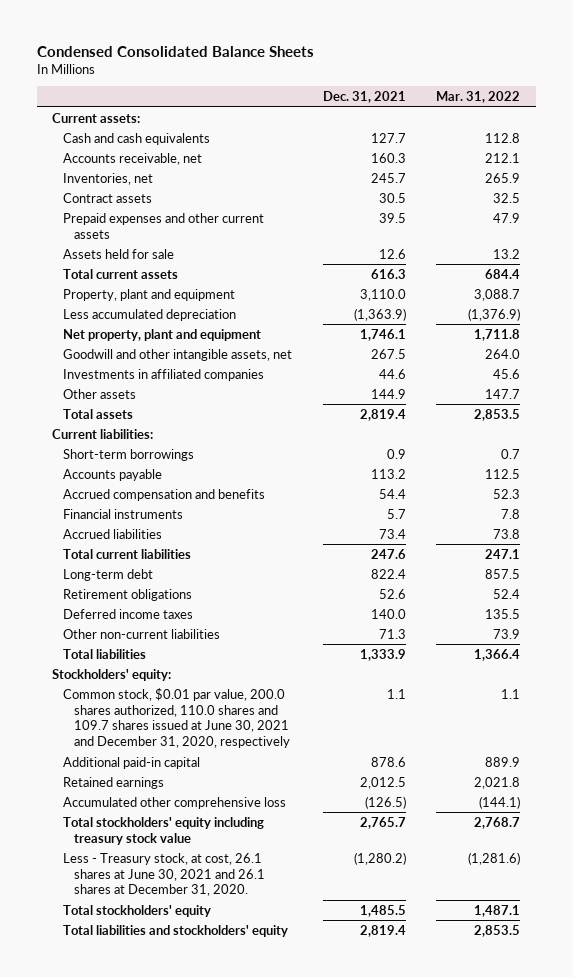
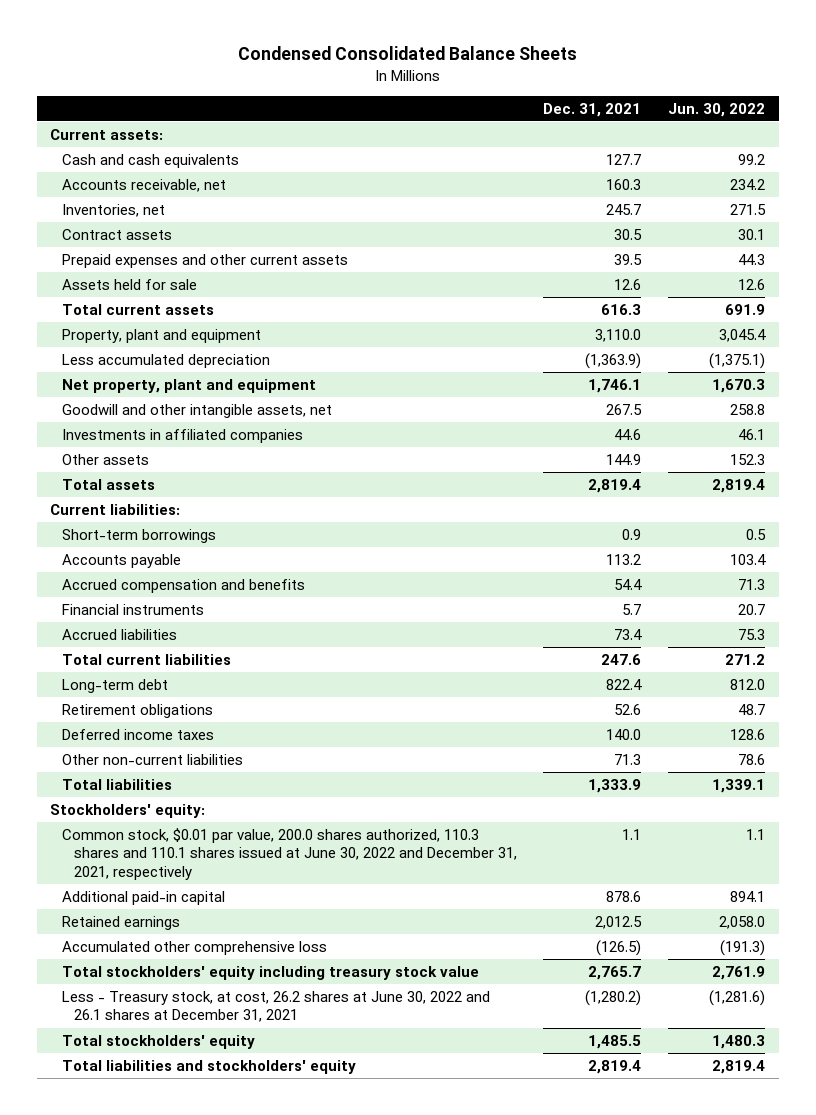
- | Dec. 31, 2021 | Mar. 31, 2022
+ | Dec. 31, 2021 | Jun. 30, 2022
- Common stock, $0.01 par value, 200.0 shares authorized, 110.0 shares and 109.7 shares issued at June 30, 2021 and December 31, 2020, respectively | 1.1 | 1.1
+ Common stock, $0.01 par value, 200.0 shares authorized, 110.3 shares and 110.1 shares issued at June 30, 2022 and December 31, 2021, respectively | 1.1 | 1.1
- Less - Treasury stock, at cost, 26.1 shares at June 30, 2021 and 26.1 shares at December 31, 2020. | (1,280.2) | (1,281.6)
+ Less - Treasury stock, at cost, 26.2 shares at June 30, 2022 and 26.1 shares at December 31, 2021 | (1,280.2) | (1,281.6)

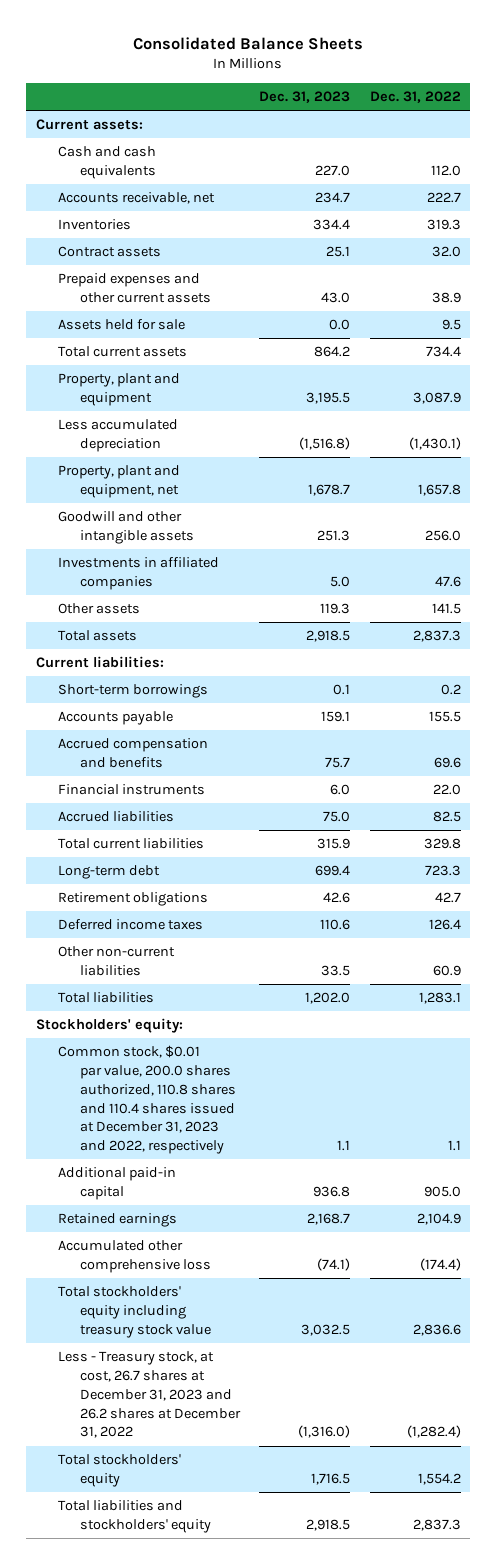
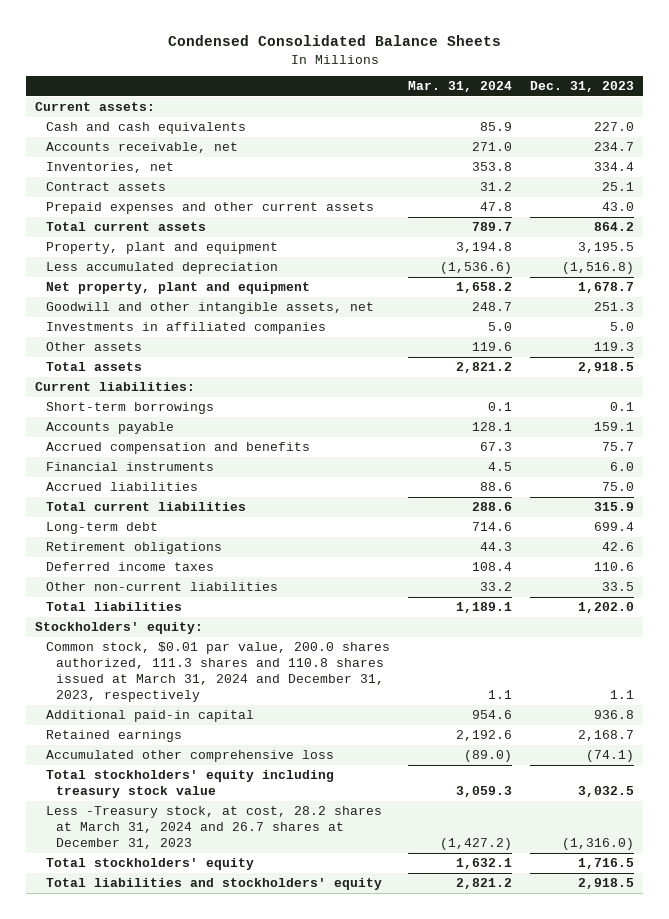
- Consolidated Balance Sheets
+ Condensed Consolidated Balance Sheets
- | Dec. 31, 2023 | Dec. 31, 2022
+ | Mar. 31, 2024 | Dec. 31, 2023
- Inventories | 334.4 | 319.3
+ Inventories, net | 353.8 | 334.4
- Assets held for sale | 0.0 | 9.5
- Property, plant and equipment, net | 1,678.7 | 1,657.8
- Goodwill and other intangible assets | 251.3 | 256.0
+ Net property, plant and equipment | 1,658.2 | 1,678.7
+ Goodwill and other intangible assets, net | 248.7 | 251.3
- Common stock, $0.01 par value, 200.0 shares authorized, 110.8 shares and 110.4 shares issued at December 31, 2023 and 2022, respectively | 1.1 | 1.1
+ Common stock, $0.01 par value, 200.0 shares authorized, 111.3 shares and 110.8 shares issued at March 31, 2024 and December 31, 2023, respectively | 1.1 | 1.1
- Less - Treasury stock, at cost, 26.7 shares at December 31, 2023 and 26.2 shares at December 31, 2022 | (1,316.0) | (1,282.4)
+ Less -Treasury stock, at cost, 28.2 shares at March 31, 2024 and 26.7 shares at December 31, 2023 | (1,427.2) | (1,316.0)

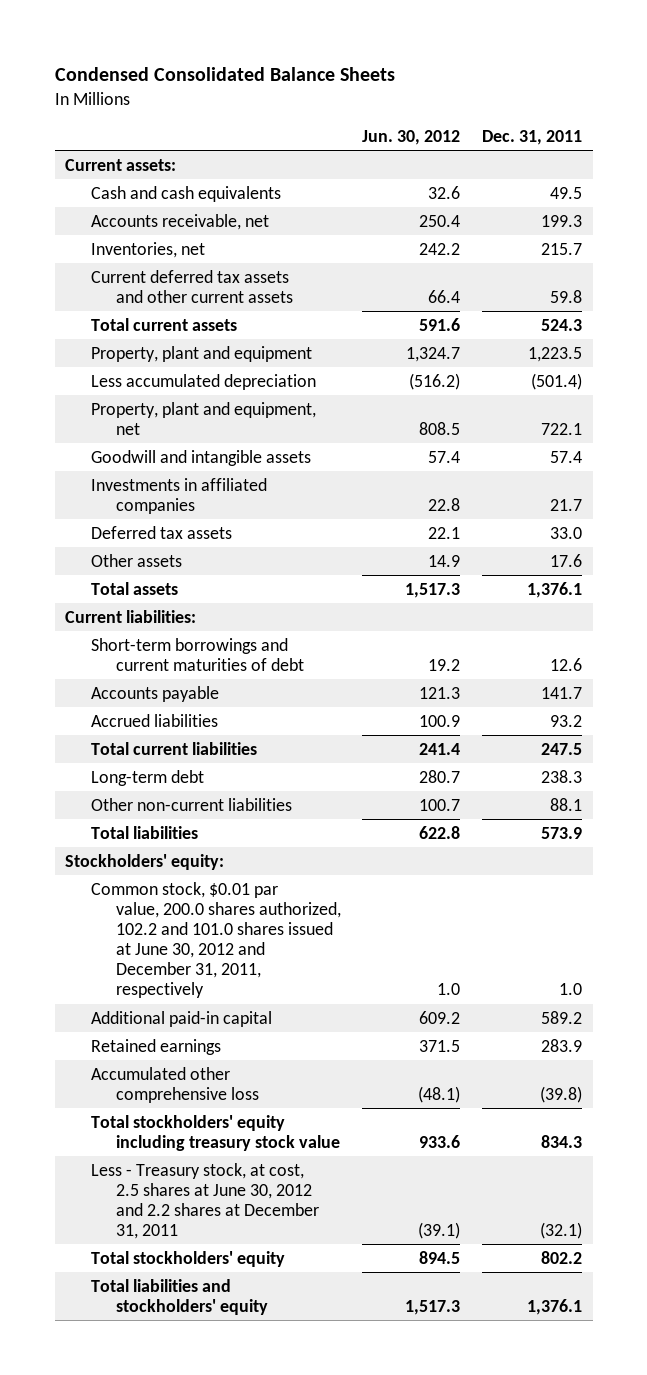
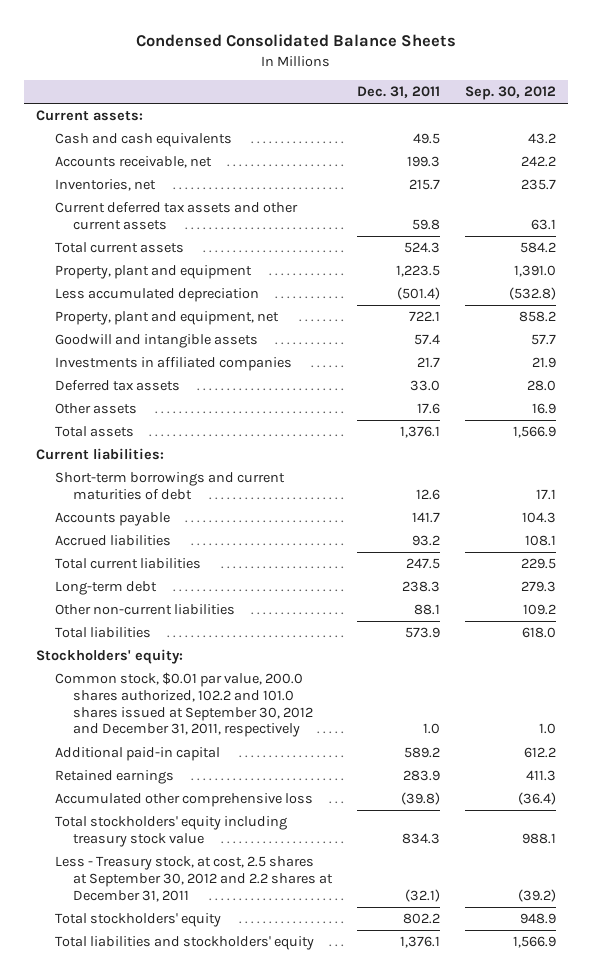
- | Jun. 30, 2012 | Dec. 31, 2011
+ | Dec. 31, 2011 | Sep. 30, 2012
- Common stock, $0.01 par value, 200.0 shares authorized, 102.2 and 101.0 shares issued at June 30, 2012 and December 31, 2011, respectively | 1.0 | 1.0
+ Common stock, $0.01 par value, 200.0 shares authorized, 102.2 and 101.0 shares issued at September 30, 2012 and December 31, 2011, respectively | 1.0 | 1.0
- Less - Treasury stock, at cost, 2.5 shares at June 30, 2012 and 2.2 shares at December 31, 2011 | (39.1) | (32.1)
+ Less - Treasury stock, at cost, 2.5 shares at September 30, 2012 and 2.2 shares at December 31, 2011 | (32.1) | (39.2)

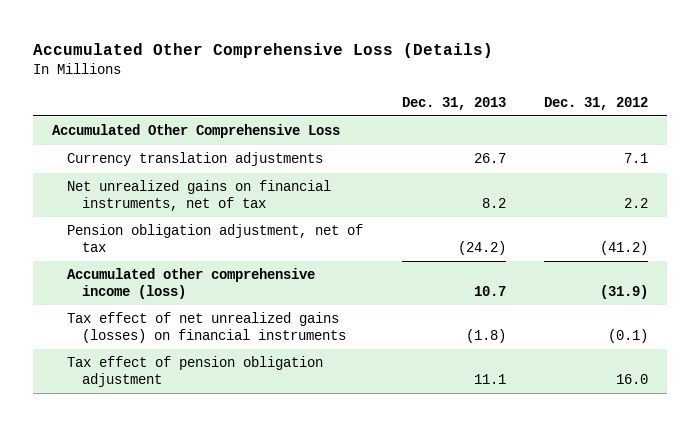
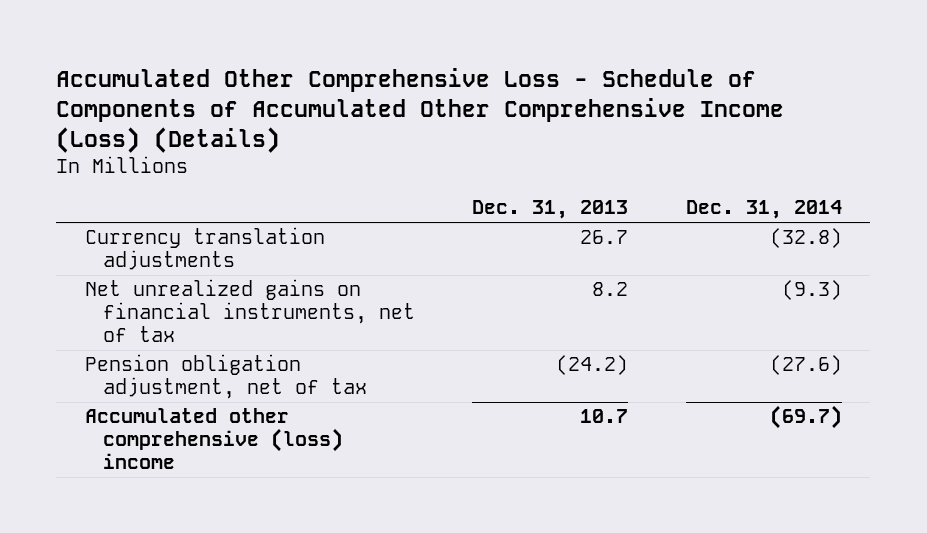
- Accumulated Other Comprehensive Loss (Details)
+ Accumulated Other Comprehensive Loss - Schedule of Components of Accumulated Other Comprehensive Income (Loss) (Details)
- | Dec. 31, 2013 | Dec. 31, 2012
+ | Dec. 31, 2013 | Dec. 31, 2014
- Accumulated Other Comprehensive Loss
- Accumulated other comprehensive income (loss) | 10.7 | (31.9)
- Tax effect of net unrealized gains (losses) on financial instruments | (1.8) | (0.1)
- Tax effect of pension obligation adjustment | 11.1 | 16.0
+ Accumulated other comprehensive (loss) income | 10.7 | (69.7)

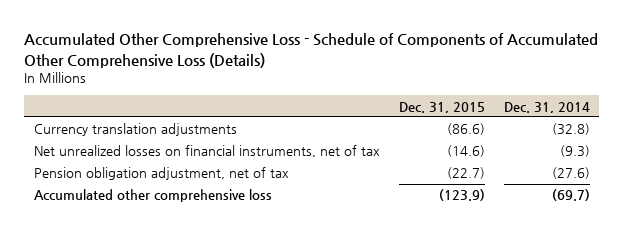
- Accumulated Other Comprehensive Loss - Schedule of Components of Accumulated Other Comprehensive Income (Loss) (Details)
+ Accumulated Other Comprehensive Loss - Schedule of Components of Accumulated Other Comprehensive Loss (Details)
- | Dec. 31, 2013 | Dec. 31, 2014
+ | Dec. 31, 2015 | Dec. 31, 2014
- Net unrealized gains on financial instruments, net of tax | 8.2 | (9.3)
+ Net unrealized losses on financial instruments, net of tax | (14.6) | (9.3)
- Accumulated other comprehensive (loss) income | 10.7 | (69.7)
+ Accumulated other comprehensive loss | (123.9) | (69.7)

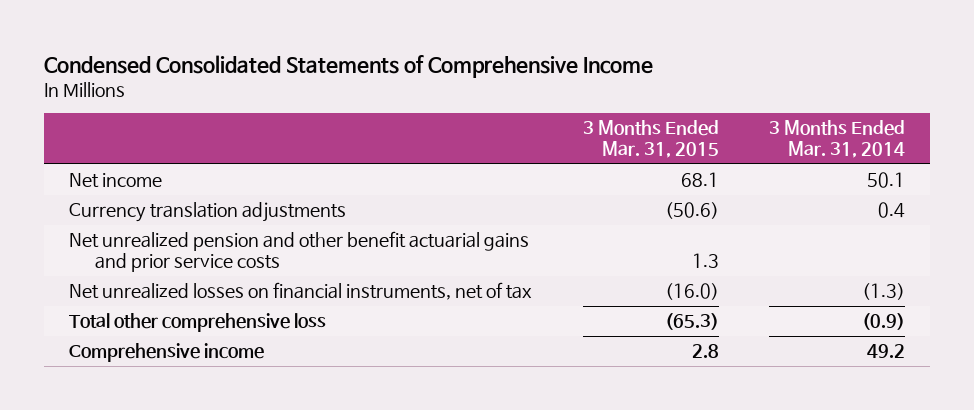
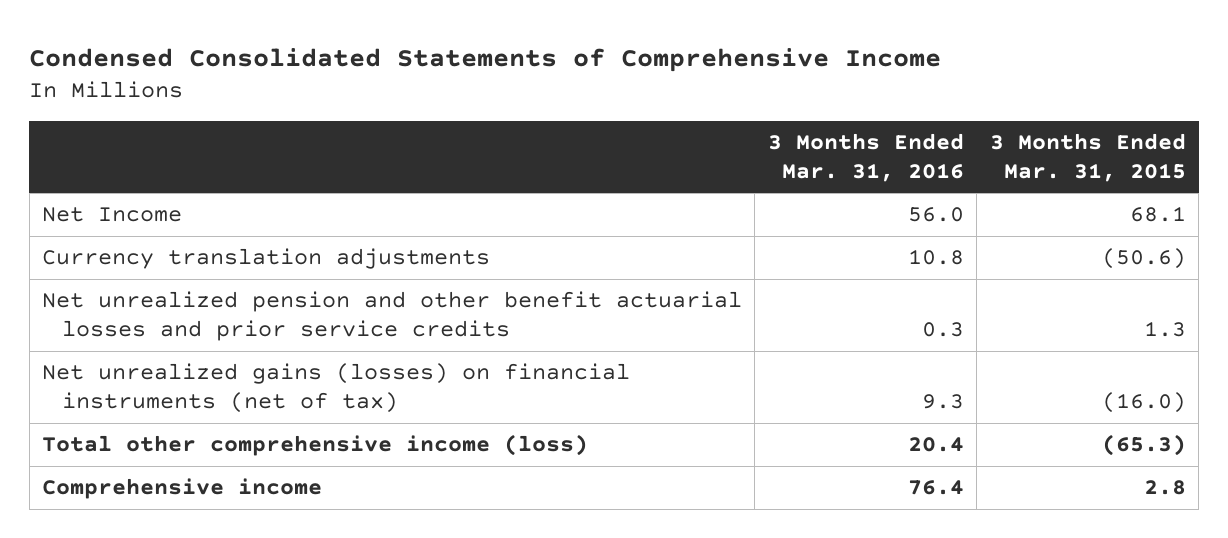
- | 3 Months Ended Mar. 31, 2015 | 3 Months Ended Mar. 31, 2014
+ | 3 Months Ended Mar. 31, 2016 | 3 Months Ended Mar. 31, 2015
- Net income | 68.1 | 50.1
+ Net Income | 56.0 | 68.1
- Net unrealized pension and other benefit actuarial gains and prior service costs | 1.3 |
- Net unrealized losses on financial instruments, net of tax | (16.0) | (1.3)
- Total other comprehensive loss | (65.3) | (0.9)
+ Net unrealized pension and other benefit actuarial losses and prior service credits | 0.3 | 1.3
+ Net unrealized gains (losses) on financial instruments (net of tax) | 9.3 | (16.0)
+ Total other comprehensive income (loss) | 20.4 | (65.3)

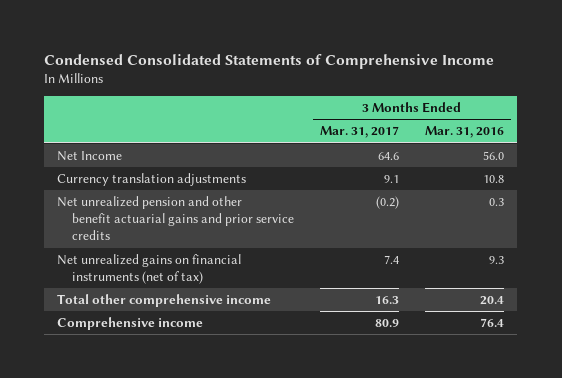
- | 3 Months Ended Mar. 31, 2016 | 3 Months Ended Mar. 31, 2015
+ | 3 Months Ended Mar. 31, 2017 | 3 Months Ended Mar. 31, 2016
- Net unrealized pension and other benefit actuarial losses and prior service credits | 0.3 | 1.3
- Net unrealized gains (losses) on financial instruments (net of tax) | 9.3 | (16.0)
- Total other comprehensive income (loss) | 20.4 | (65.3)
+ Net unrealized pension and other benefit actuarial gains and prior service credits | (0.2) | 0.3
+ Net unrealized gains on financial instruments (net of tax) | 7.4 | 9.3
+ Total other comprehensive income | 16.3 | 20.4

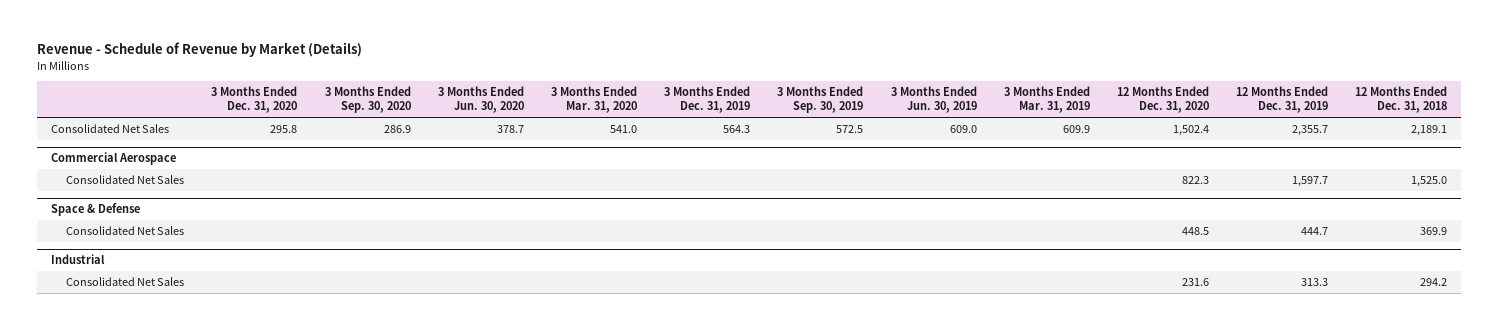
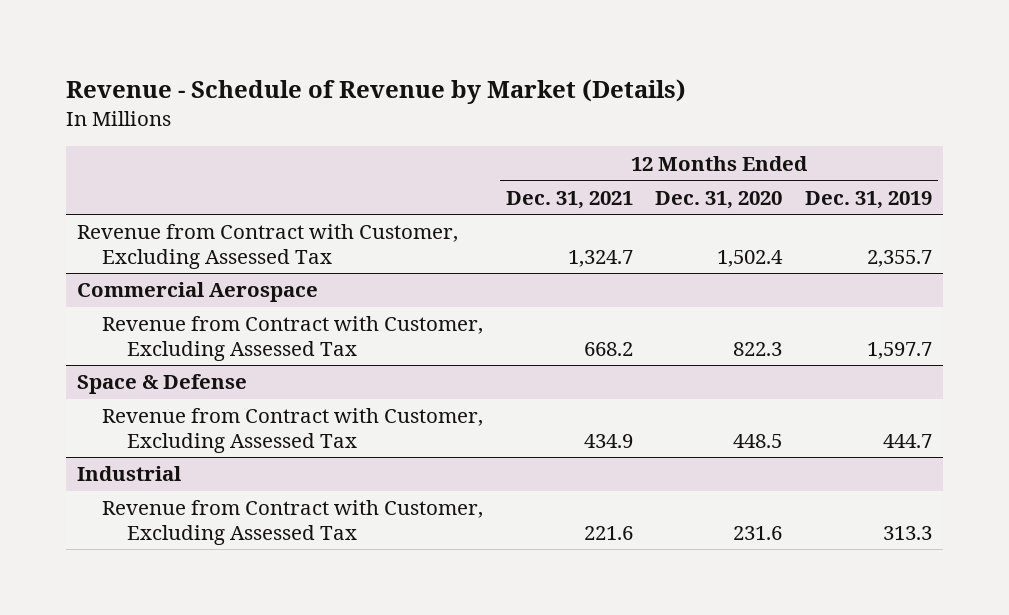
- | 3 Months Ended Dec. 31, 2020 | 3 Months Ended Sep. 30, 2020 | 3 Months Ended Jun. 30, 2020 | 3 Months Ended Mar. 31, 2020 | 3 Months Ended Dec. 31, 2019 | 3 Months Ended Sep. 30, 2019 | 3 Months Ended Jun. 30, 2019 | 3 Months Ended Mar. 31, 2019 | 12 Months Ended Dec. 31, 2020 | 12 Months Ended Dec. 31, 2019 | 12 Months Ended Dec. 31, 2018
+ | 12 Months Ended Dec. 31, 2021 | 12 Months Ended Dec. 31, 2020 | 12 Months Ended Dec. 31, 2019
- Consolidated Net Sales | 295.8 | 286.9 | 378.7 | 541.0 | 564.3 | 572.5 | 609.0 | 609.9 | 1,502.4 | 2,355.7 | 2,189.1
+ Revenue from Contract with Customer, Excluding Assessed Tax | 1,324.7 | 1,502.4 | 2,355.7
@ Commercial Aerospace
- Consolidated Net Sales | | | | | | | | | 822.3 | 1,597.7 | 1,525.0
+ Revenue from Contract with Customer, Excluding Assessed Tax | 668.2 | 822.3 | 1,597.7
@ Space & Defense
- Consolidated Net Sales | | | | | | | | | 448.5 | 444.7 | 369.9
+ Revenue from Contract with Customer, Excluding Assessed Tax | 434.9 | 448.5 | 444.7
@ Industrial
- Consolidated Net Sales | | | | | | | | | 231.6 | 313.3 | 294.2
+ Revenue from Contract with Customer, Excluding Assessed Tax | 221.6 | 231.6 | 313.3

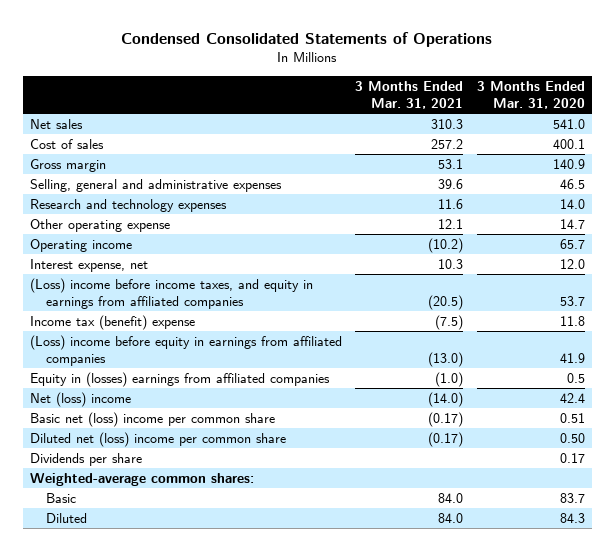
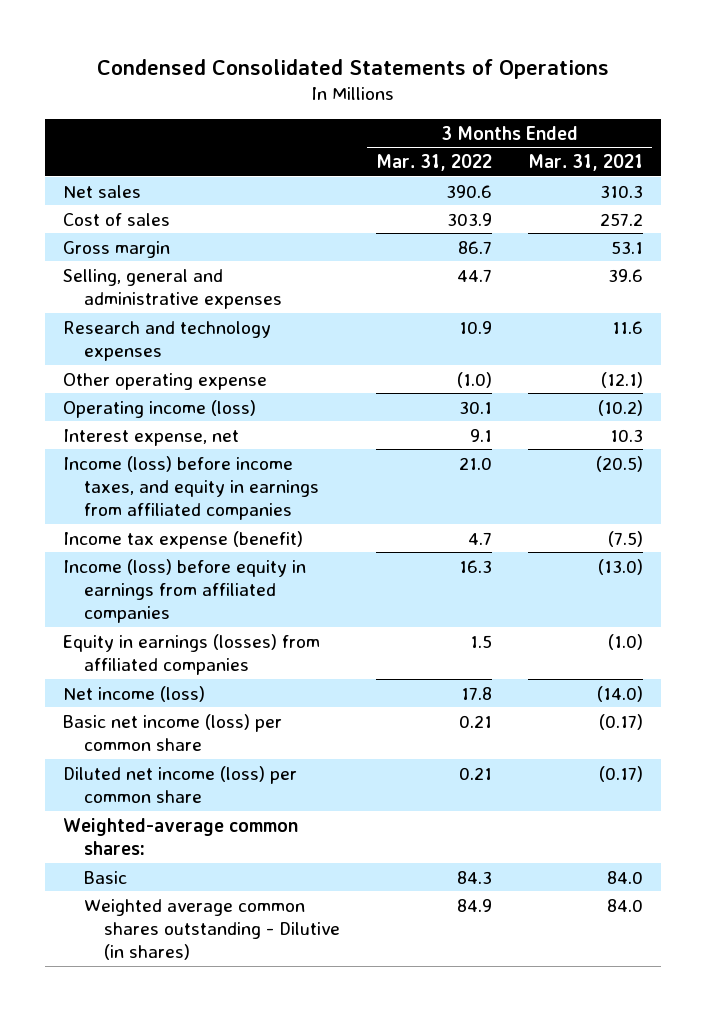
- | 3 Months Ended Mar. 31, 2021 | 3 Months Ended Mar. 31, 2020
+ | 3 Months Ended Mar. 31, 2022 | 3 Months Ended Mar. 31, 2021
- Other operating expense | 12.1 | 14.7
- Operating income | (10.2) | 65.7
+ Other operating expense | (1.0) | (12.1)
+ Operating income (loss) | 30.1 | (10.2)
- (Loss) income before income taxes, and equity in earnings from affiliated companies | (20.5) | 53.7
- Income tax (benefit) expense | (7.5) | 11.8
- (Loss) income before equity in earnings from affiliated companies | (13.0) | 41.9
- Equity in (losses) earnings from affiliated companies | (1.0) | 0.5
- Net (loss) income | (14.0) | 42.4
- Basic net (loss) income per common share | (0.17) | 0.51
- Diluted net (loss) income per common share | (0.17) | 0.50
- Dividends per share | | 0.17
+ Income (loss) before income taxes, and equity in earnings from affiliated companies | 21.0 | (20.5)
+ Income tax expense (benefit) | 4.7 | (7.5)
+ Income (loss) before equity in earnings from affiliated companies | 16.3 | (13.0)
+ Equity in earnings (losses) from affiliated companies | 1.5 | (1.0)
+ Net income (loss) | 17.8 | (14.0)
+ Basic net income (loss) per common share | 0.21 | (0.17)
+ Diluted net income (loss) per common share | 0.21 | (0.17)
- Diluted | 84.0 | 84.3
+ Weighted average common shares outstanding - Dilutive (in shares) | 84.9 | 84.0

